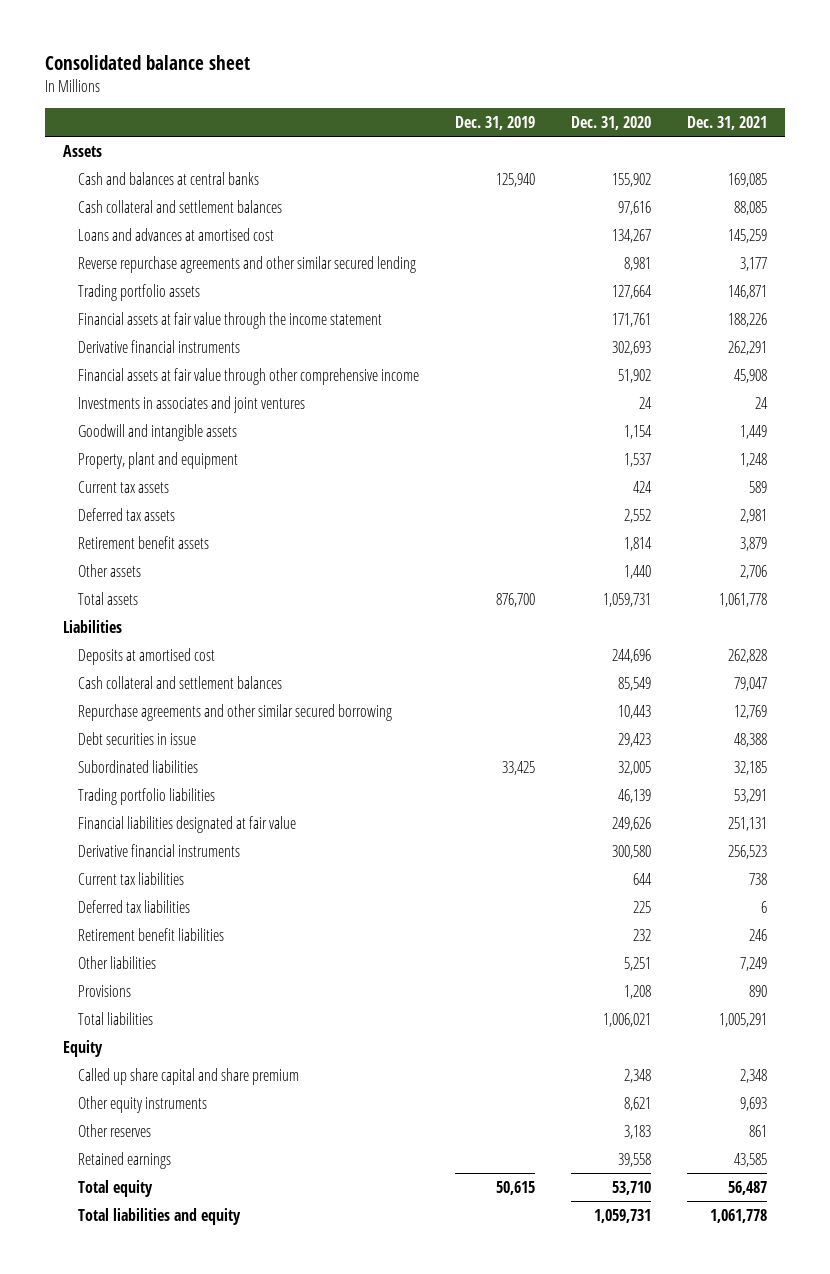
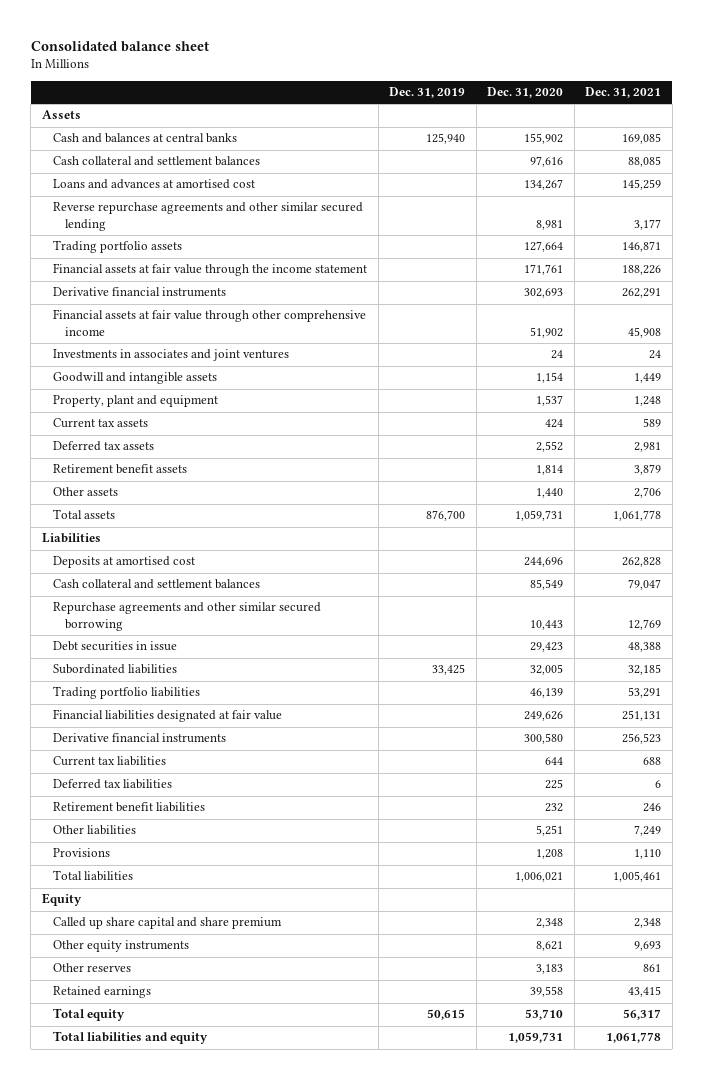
- Current tax liabilities | | 644 | 738
+ Current tax liabilities | | 644 | 688
- Provisions | | 1,208 | 890
- Total liabilities | | 1,006,021 | 1,005,291
+ Provisions | | 1,208 | 1,110
+ Total liabilities | | 1,006,021 | 1,005,461
- Retained earnings | | 39,558 | 43,585
- Total equity | 50,615 | 53,710 | 56,487
+ Retained earnings | | 39,558 | 43,415
+ Total equity | 50,615 | 53,710 | 56,317

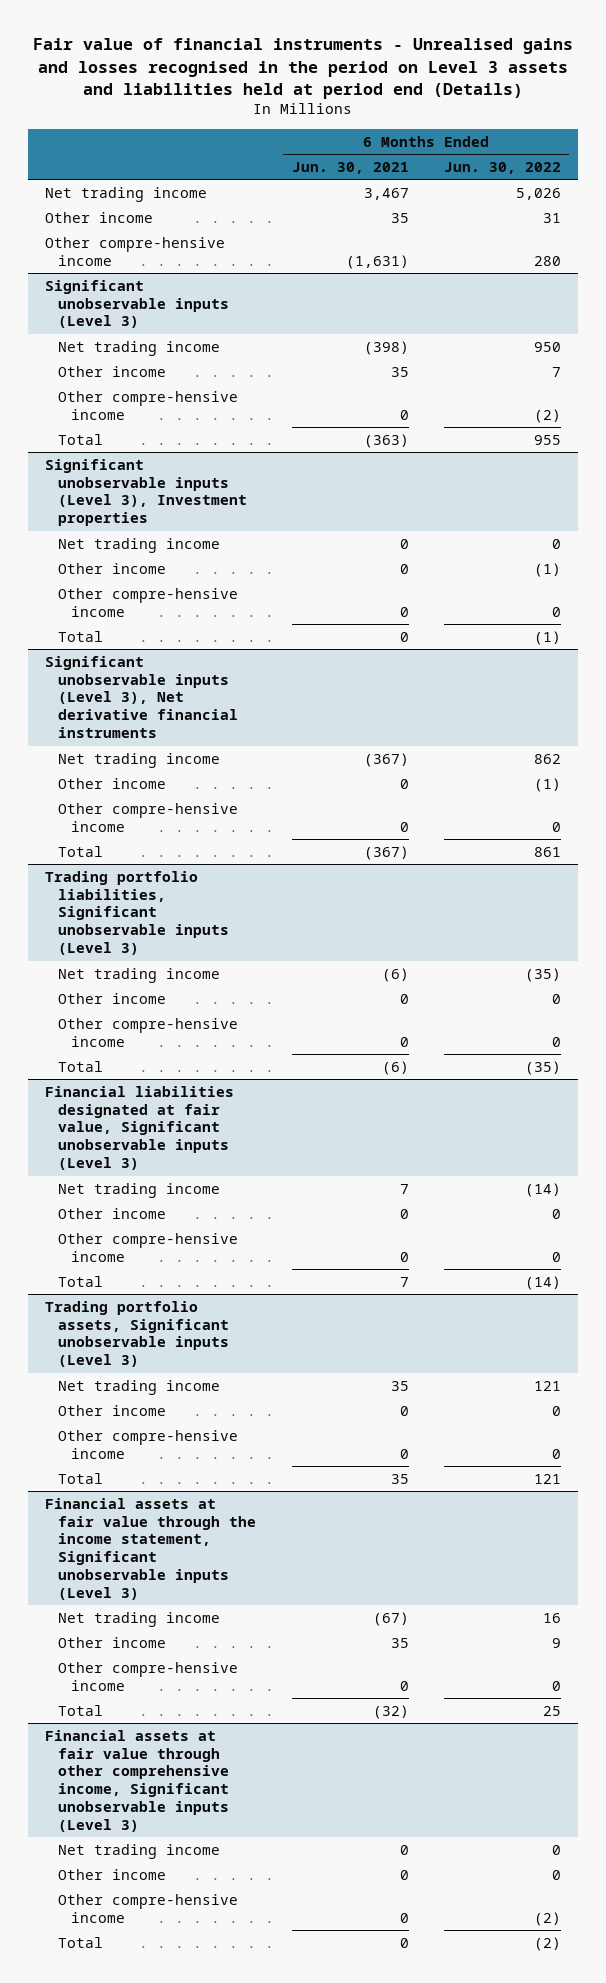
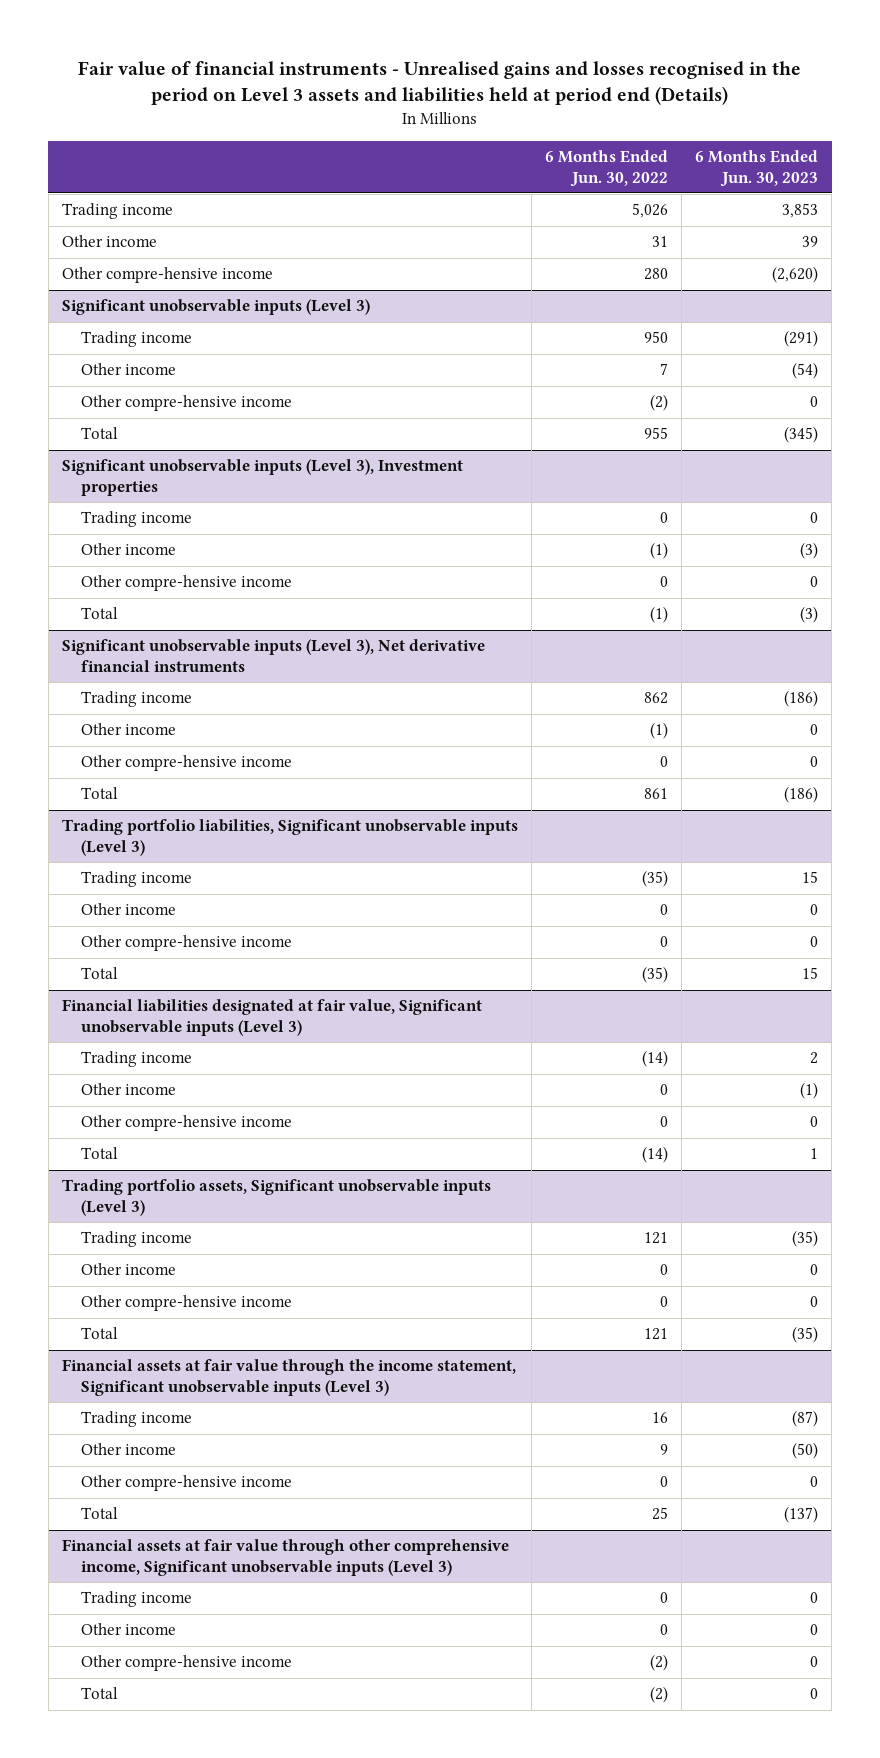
- | 6 Months Ended Jun. 30, 2021 | 6 Months Ended Jun. 30, 2022
+ | 6 Months Ended Jun. 30, 2022 | 6 Months Ended Jun. 30, 2023
- Net trading income | 3,467 | 5,026
+ Trading income | 5,026 | 3,853
@ Significant unobservable inputs (Level 3)
- Net trading income | (398) | 950
+ Trading income | 950 | (291)
@ Significant unobservable inputs (Level 3), Investment properties
- Net trading income | 0 | 0
+ Trading income | 0 | 0
@ Significant unobservable inputs (Level 3), Net derivative financial instruments
- Net trading income | (367) | 862
+ Trading income | 862 | (186)
@ Trading portfolio liabilities, Significant unobservable inputs (Level 3)
- Net trading income | (6) | (35)
+ Trading income | (35) | 15
@ Financial liabilities designated at fair value, Significant unobservable inputs (Level 3)
- Net trading income | 7 | (14)
+ Trading income | (14) | 2
@ Trading portfolio assets, Significant unobservable inputs (Level 3)
- Net trading income | 35 | 121
+ Trading income | 121 | (35)
@ Financial assets at fair value through the income statement, Significant unobservable inputs (Level 3)
- Net trading income | (67) | 16
+ Trading income | 16 | (87)
@ Financial assets at fair value through other comprehensive income, Significant unobservable inputs (Level 3)
- Net trading income | 0 | 0
+ Trading income | 0 | 0

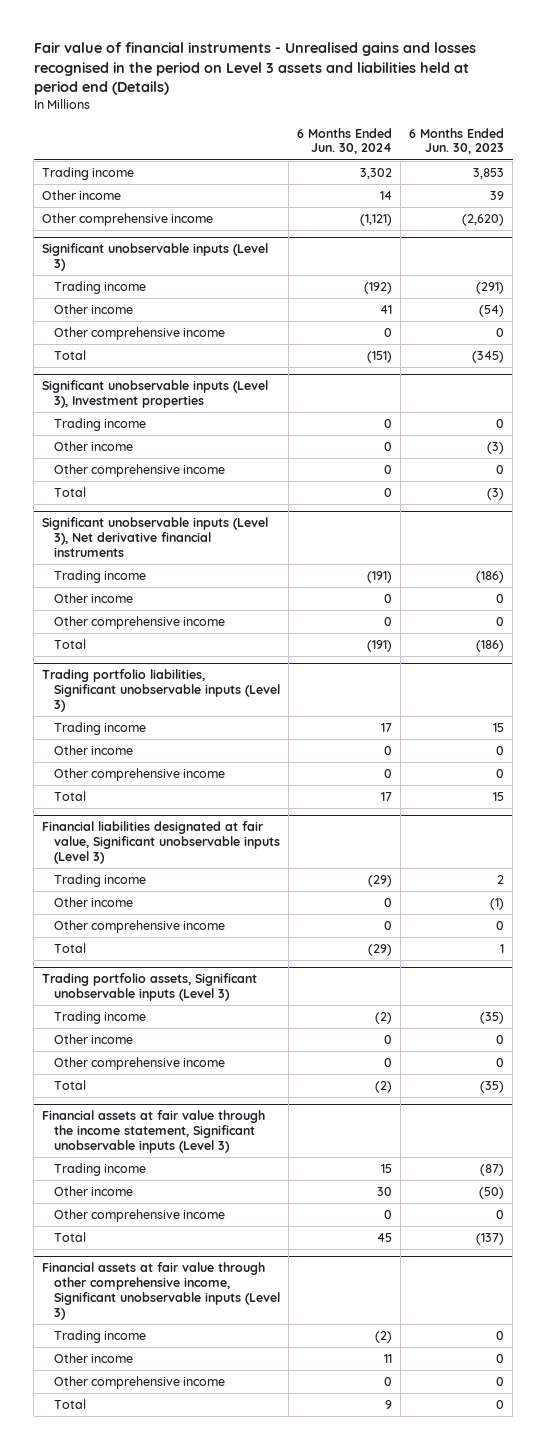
- | 6 Months Ended Jun. 30, 2022 | 6 Months Ended Jun. 30, 2023
+ | 6 Months Ended Jun. 30, 2024 | 6 Months Ended Jun. 30, 2023
- Other compre-hensive income | 280 | (2,620)
+ Other comprehensive income | (1,121) | (2,620)
@ Significant unobservable inputs (Level 3)
- Other compre-hensive income | (2) | 0
+ Other comprehensive income | 0 | 0
@ Significant unobservable inputs (Level 3), Investment properties
- Other compre-hensive income | 0 | 0
+ Other comprehensive income | 0 | 0
@ Significant unobservable inputs (Level 3), Net derivative financial instruments
- Other compre-hensive income | 0 | 0
+ Other comprehensive income | 0 | 0
@ Trading portfolio liabilities, Significant unobservable inputs (Level 3)
- Other compre-hensive income | 0 | 0
+ Other comprehensive income | 0 | 0
@ Financial liabilities designated at fair value, Significant unobservable inputs (Level 3)
- Other compre-hensive income | 0 | 0
+ Other comprehensive income | 0 | 0
@ Trading portfolio assets, Significant unobservable inputs (Level 3)
- Other compre-hensive income | 0 | 0
+ Other comprehensive income | 0 | 0
@ Financial assets at fair value through the income statement, Significant unobservable inputs (Level 3)
- Other compre-hensive income | 0 | 0
+ Other comprehensive income | 0 | 0
@ Financial assets at fair value through other comprehensive income, Significant unobservable inputs (Level 3)
- Other compre-hensive income | (2) | 0
+ Other comprehensive income | 0 | 0

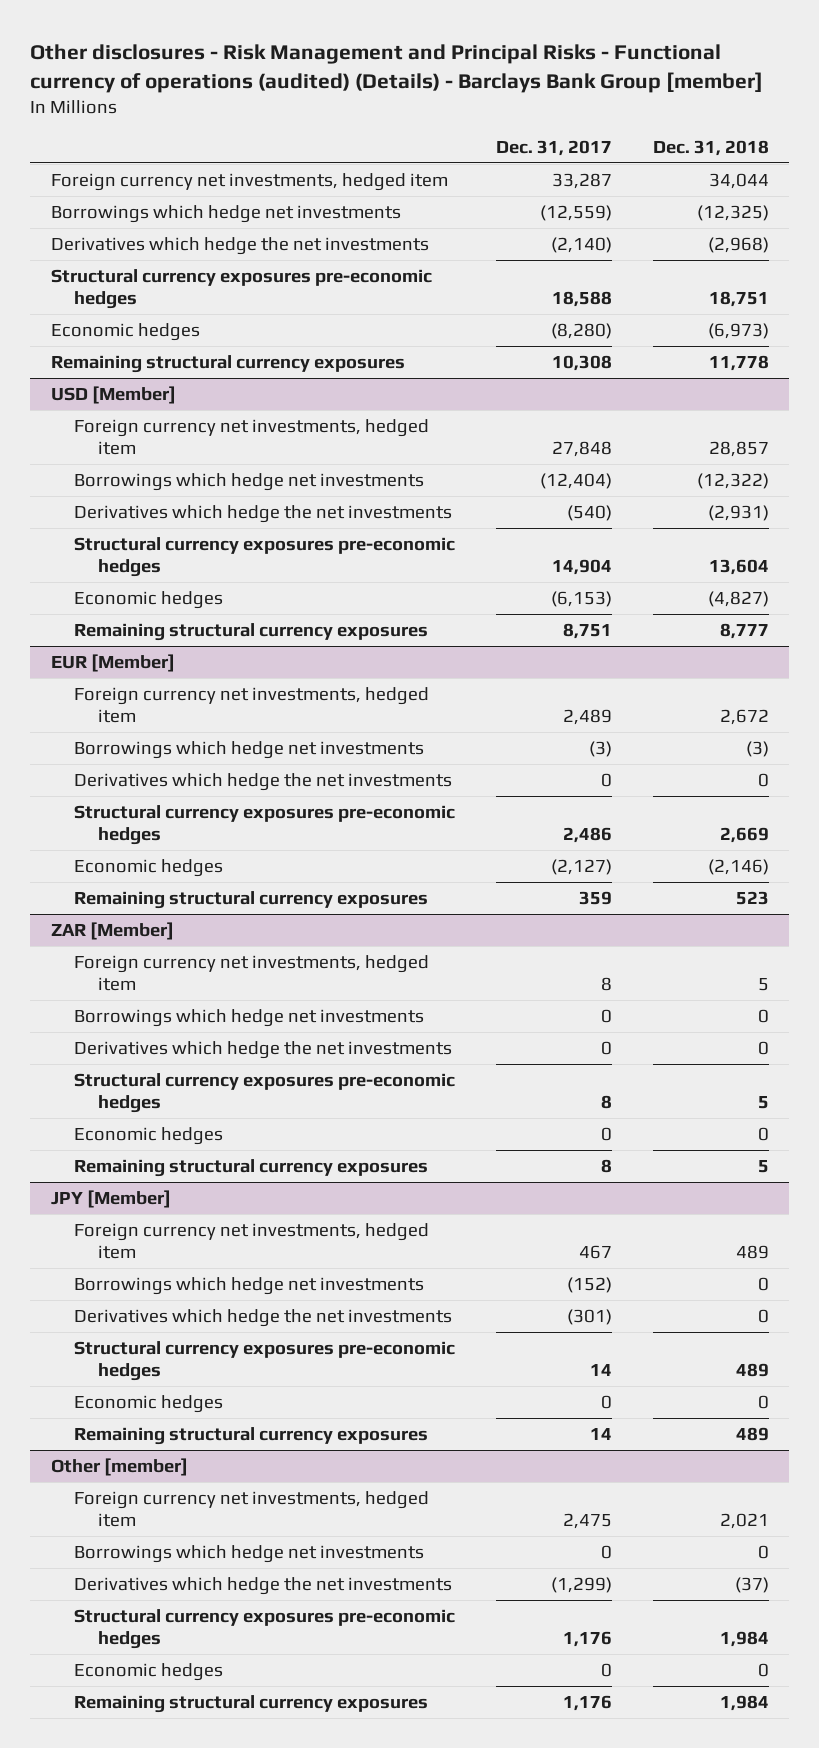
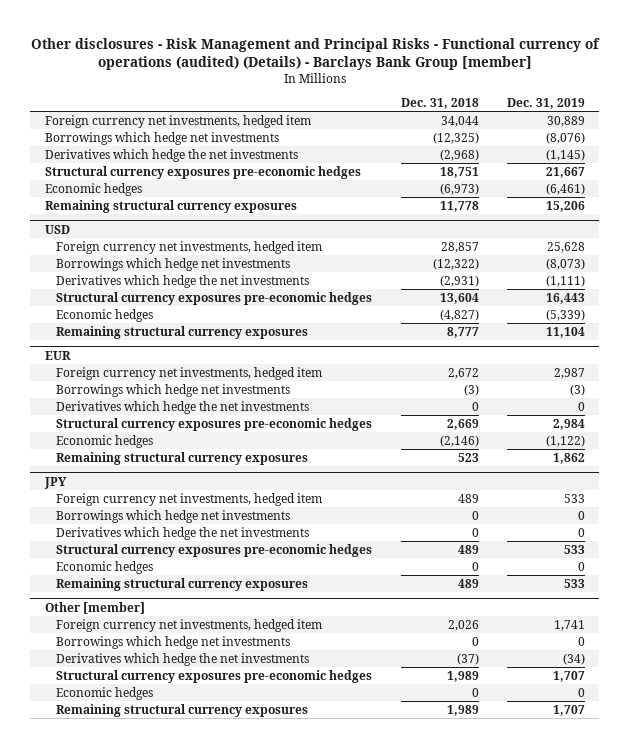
- | Dec. 31, 2017 | Dec. 31, 2018
+ | Dec. 31, 2018 | Dec. 31, 2019
- USD [Member]
+ USD
- EUR [Member]
+ EUR
- ZAR [Member]
- Foreign currency net investments, hedged item | 8 | 5
- Borrowings which hedge net investments | 0 | 0
- Derivatives which hedge the net investments | 0 | 0
- Structural currency exposures pre-economic hedges | 8 | 5
- Economic hedges | 0 | 0
- Remaining structural currency exposures | 8 | 5
- JPY [Member]
+ JPY
@ Other [member]
- Foreign currency net investments, hedged item | 2,475 | 2,021
+ Foreign currency net investments, hedged item | 2,026 | 1,741
- Structural currency exposures pre-economic hedges | 1,176 | 1,984
+ Structural currency exposures pre-economic hedges | 1,989 | 1,707
- Remaining structural currency exposures | 1,176 | 1,984
+ Remaining structural currency exposures | 1,989 | 1,707

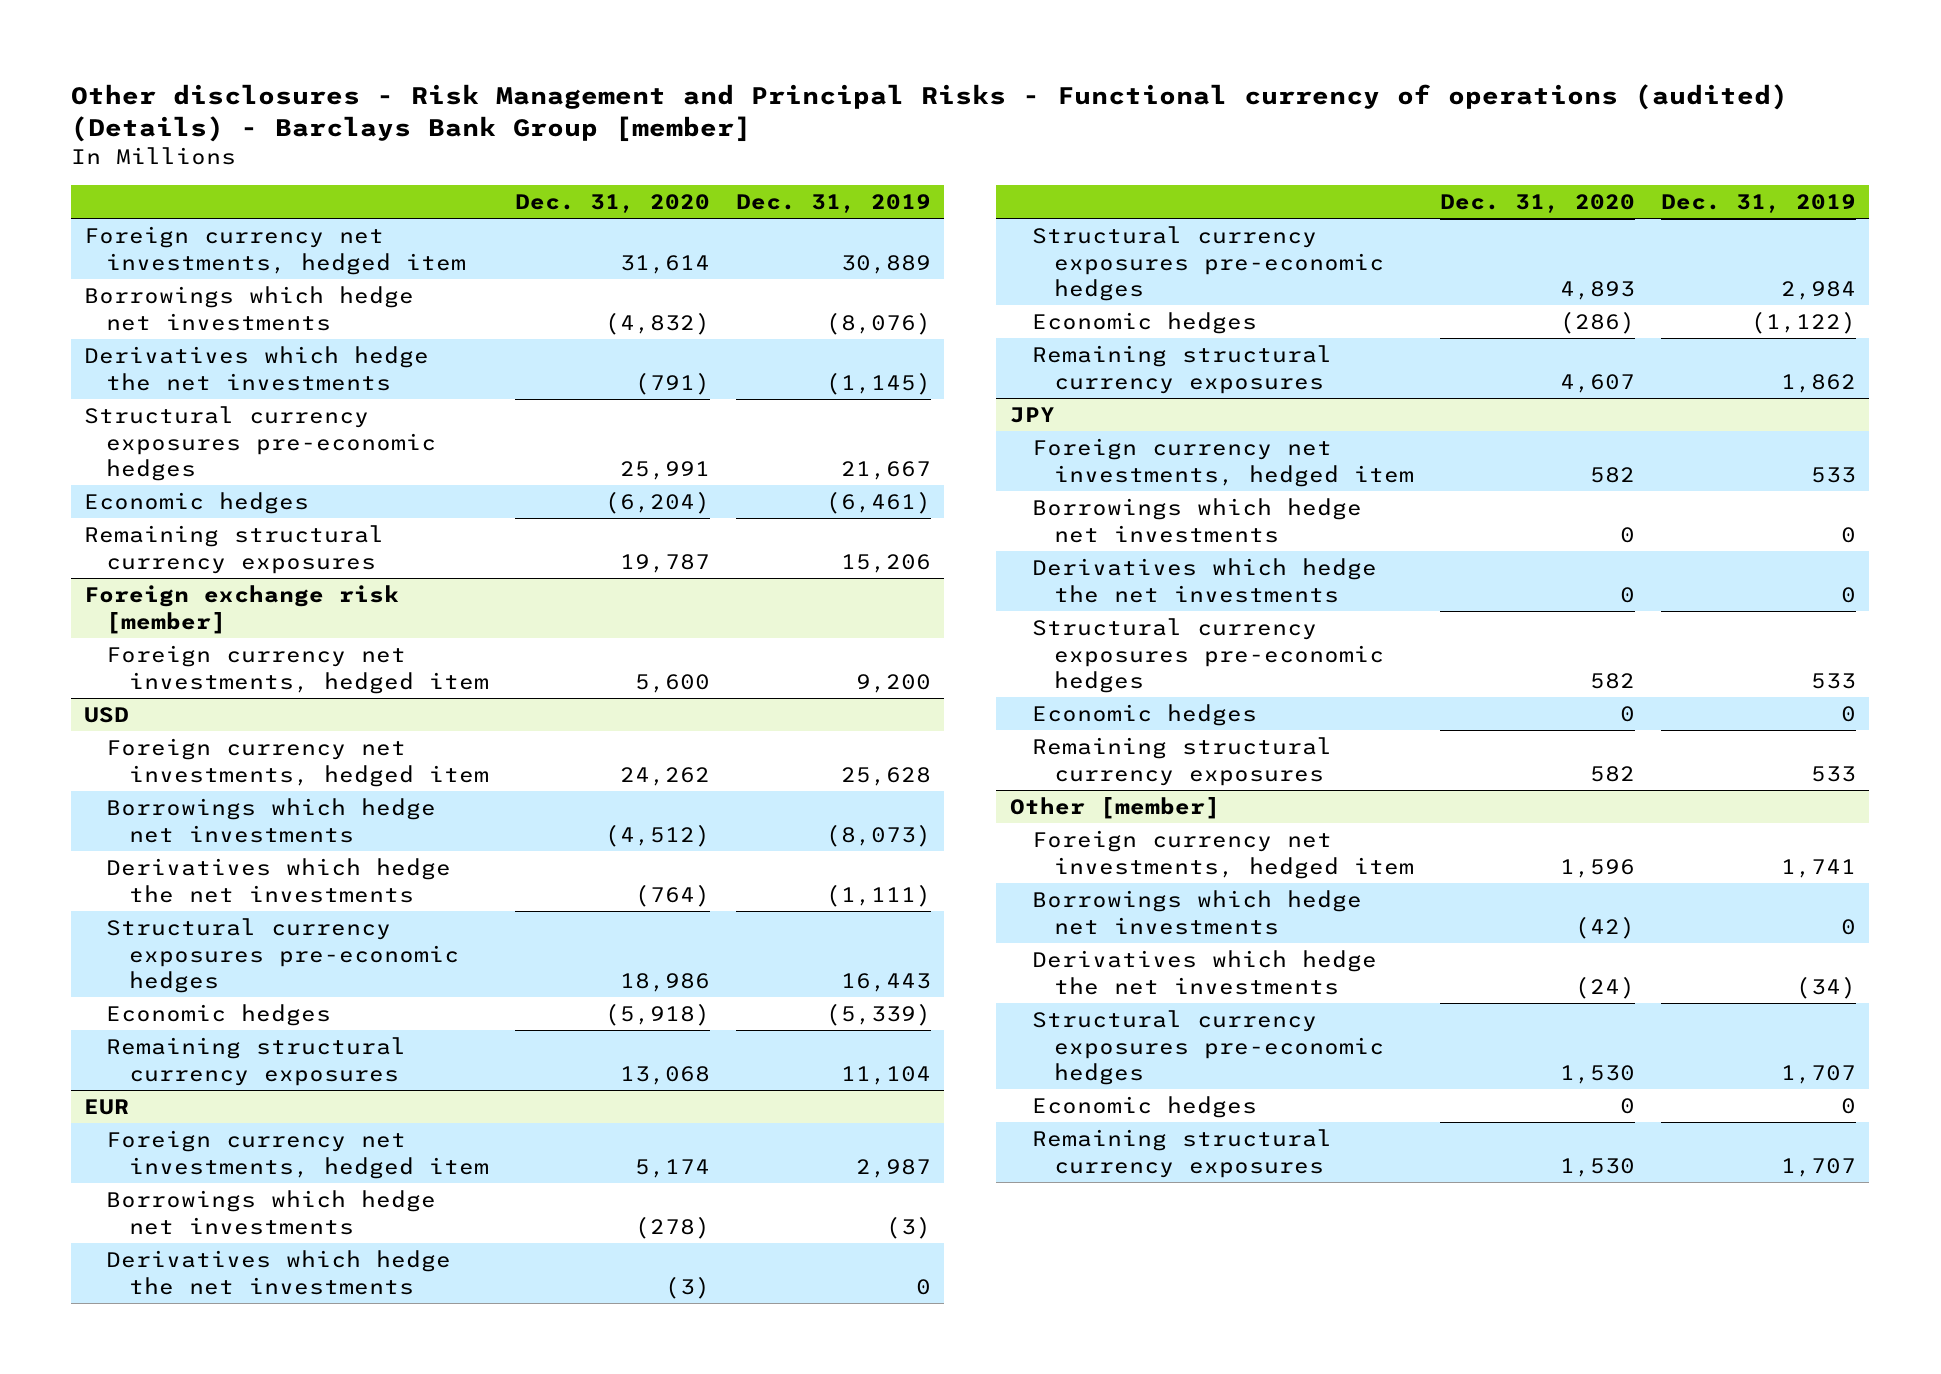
- | Dec. 31, 2018 | Dec. 31, 2019
+ | Dec. 31, 2020 | Dec. 31, 2019
+ Foreign exchange risk [member]
+ Foreign currency net investments, hedged item | 5,600 | 9,200

